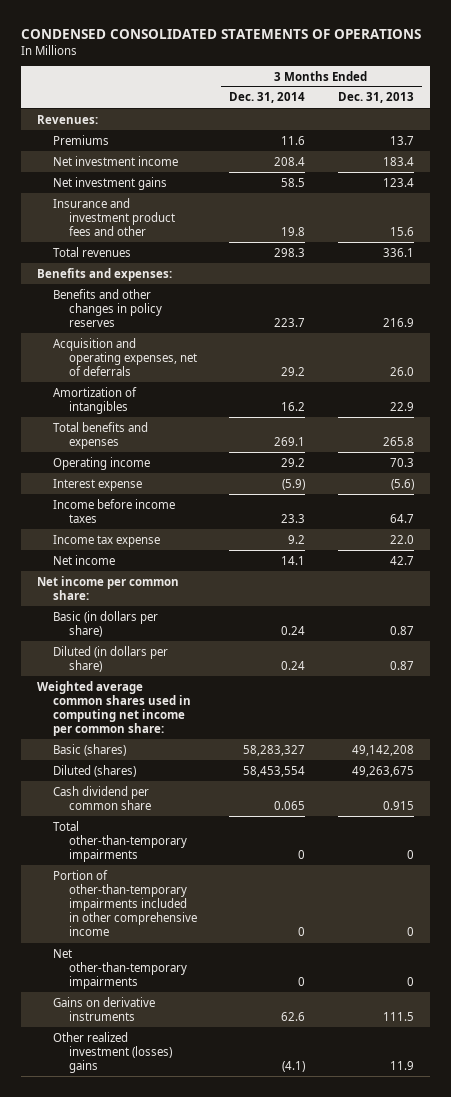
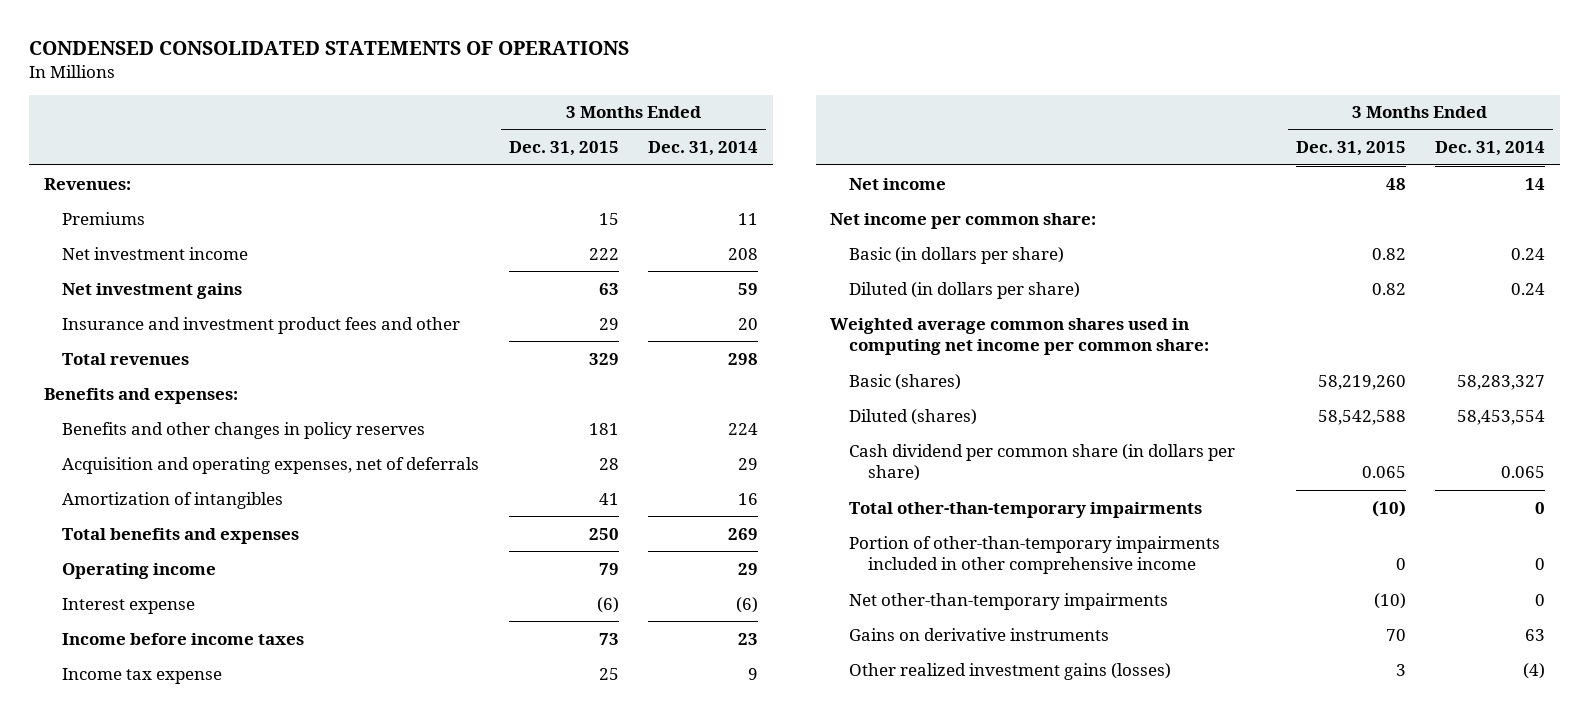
- | 3 Months Ended Dec. 31, 2014 | 3 Months Ended Dec. 31, 2013
+ | 3 Months Ended Dec. 31, 2015 | 3 Months Ended Dec. 31, 2014
- Premiums | 11.6 | 13.7
- Net investment income | 208.4 | 183.4
- Net investment gains | 58.5 | 123.4
- Insurance and investment product fees and other | 19.8 | 15.6
- Total revenues | 298.3 | 336.1
+ Premiums | 15 | 11
+ Net investment income | 222 | 208
+ Net investment gains | 63 | 59
+ Insurance and investment product fees and other | 29 | 20
+ Total revenues | 329 | 298
- Benefits and other changes in policy reserves | 223.7 | 216.9
- Acquisition and operating expenses, net of deferrals | 29.2 | 26.0
- Amortization of intangibles | 16.2 | 22.9
- Total benefits and expenses | 269.1 | 265.8
- Operating income | 29.2 | 70.3
- Interest expense | (5.9) | (5.6)
- Income before income taxes | 23.3 | 64.7
- Income tax expense | 9.2 | 22.0
- Net income | 14.1 | 42.7
+ Benefits and other changes in policy reserves | 181 | 224
+ Acquisition and operating expenses, net of deferrals | 28 | 29
+ Amortization of intangibles | 41 | 16
+ Total benefits and expenses | 250 | 269
+ Operating income | 79 | 29
+ Interest expense | (6) | (6)
+ Income before income taxes | 73 | 23
+ Income tax expense | 25 | 9
+ Net income | 48 | 14
- Cash dividend per common share | 0.065 | 0.915
+ Cash dividend per common share (in dollars per share) | 0.065 | 0.065
- Gains on derivative instruments | 62.6 | 111.5
- Other realized investment (losses) gains | (4.1) | 11.9
+ Gains on derivative instruments | 70 | 63
+ Other realized investment gains (losses) | 3 | (4)

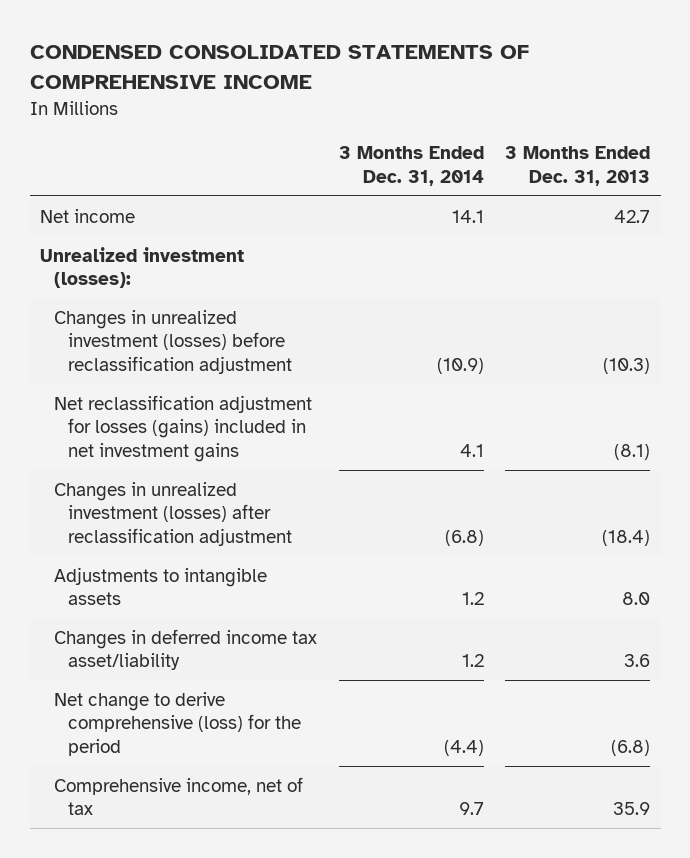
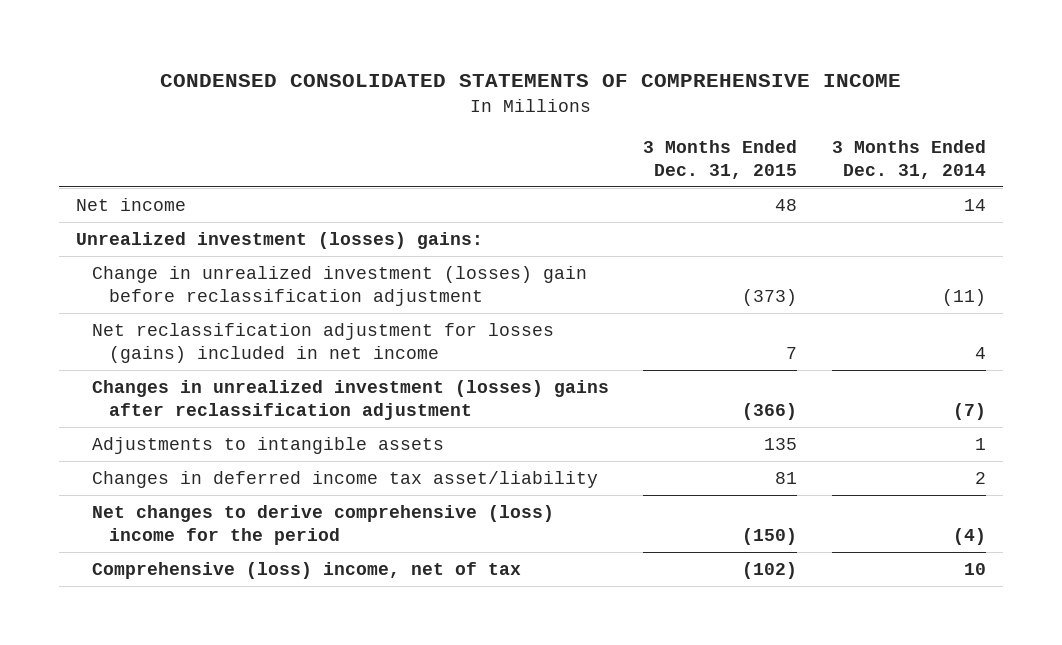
- | 3 Months Ended Dec. 31, 2014 | 3 Months Ended Dec. 31, 2013
+ | 3 Months Ended Dec. 31, 2015 | 3 Months Ended Dec. 31, 2014
- Net income | 14.1 | 42.7
- Unrealized investment (losses):
- Changes in unrealized investment (losses) before reclassification adjustment | (10.9) | (10.3)
- Net reclassification adjustment for losses (gains) included in net investment gains | 4.1 | (8.1)
- Changes in unrealized investment (losses) after reclassification adjustment | (6.8) | (18.4)
- Adjustments to intangible assets | 1.2 | 8.0
- Changes in deferred income tax asset/liability | 1.2 | 3.6
- Net change to derive comprehensive (loss) for the period | (4.4) | (6.8)
- Comprehensive income, net of tax | 9.7 | 35.9
+ Net income | 48 | 14
+ Unrealized investment (losses) gains:
+ Change in unrealized investment (losses) gain before reclassification adjustment | (373) | (11)
+ Net reclassification adjustment for losses (gains) included in net income | 7 | 4
+ Changes in unrealized investment (losses) gains after reclassification adjustment | (366) | (7)
+ Adjustments to intangible assets | 135 | 1
+ Changes in deferred income tax asset/liability | 81 | 2
+ Net changes to derive comprehensive (loss) income for the period | (150) | (4)
+ Comprehensive (loss) income, net of tax | (102) | 10

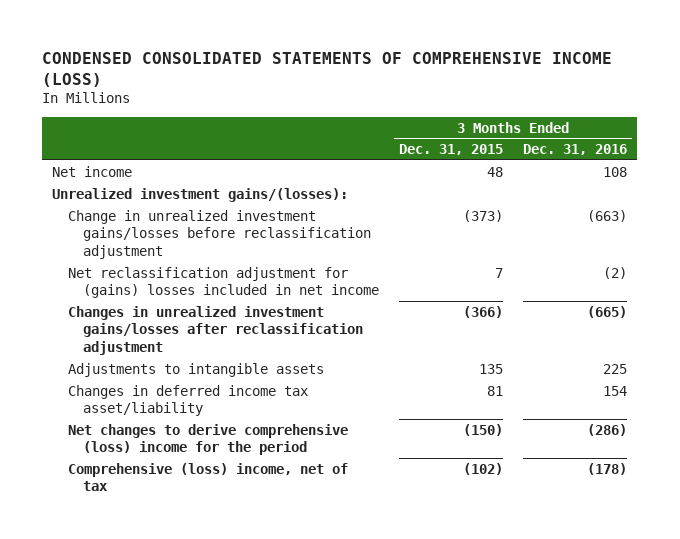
- CONDENSED CONSOLIDATED STATEMENTS OF COMPREHENSIVE INCOME
+ CONDENSED CONSOLIDATED STATEMENTS OF COMPREHENSIVE INCOME (LOSS)
- | 3 Months Ended Dec. 31, 2015 | 3 Months Ended Dec. 31, 2014
+ | 3 Months Ended Dec. 31, 2015 | 3 Months Ended Dec. 31, 2016
- Unrealized investment (losses) gains:
- Change in unrealized investment (losses) gain before reclassification adjustment | (373) | (11)
- Net reclassification adjustment for losses (gains) included in net income | 7 | 4
- Changes in unrealized investment (losses) gains after reclassification adjustment | (366) | (7)
+ Unrealized investment gains/(losses):
+ Change in unrealized investment gains/losses before reclassification adjustment | (373) | (663)
+ Net reclassification adjustment for (gains) losses included in net income | 7 | (2)
+ Changes in unrealized investment gains/losses after reclassification adjustment | (366) | (665)

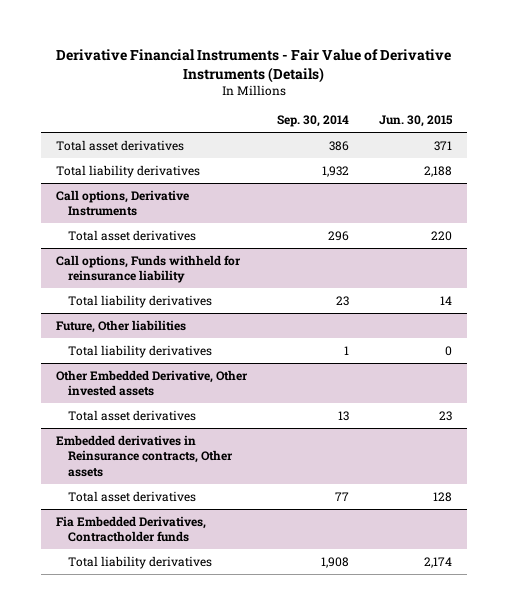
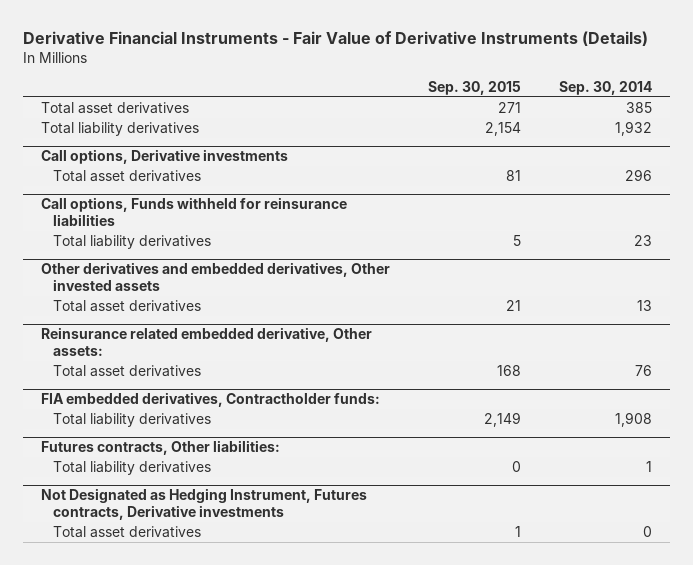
- | Sep. 30, 2014 | Jun. 30, 2015
+ | Sep. 30, 2015 | Sep. 30, 2014
- Total asset derivatives | 386 | 371
+ Total asset derivatives | 271 | 385
- Call options, Derivative Instruments
+ Call options, Derivative investments
- Call options, Funds withheld for reinsurance liability
+ Call options, Funds withheld for reinsurance liabilities
- Future, Other liabilities
- Total liability derivatives | 1 | 0
- Other Embedded Derivative, Other invested assets
+ Other derivatives and embedded derivatives, Other invested assets
- Embedded derivatives in Reinsurance contracts, Other assets
- Total asset derivatives | 77 | 128
- Fia Embedded Derivatives, Contractholder funds
+ Reinsurance related embedded derivative, Other assets:
+ Total asset derivatives | 168 | 76
+ FIA embedded derivatives, Contractholder funds:
+ Futures contracts, Other liabilities:
+ Total liability derivatives | 0 | 1
+ Not Designated as Hedging Instrument, Futures contracts, Derivative investments
+ Total asset derivatives | 1 | 0

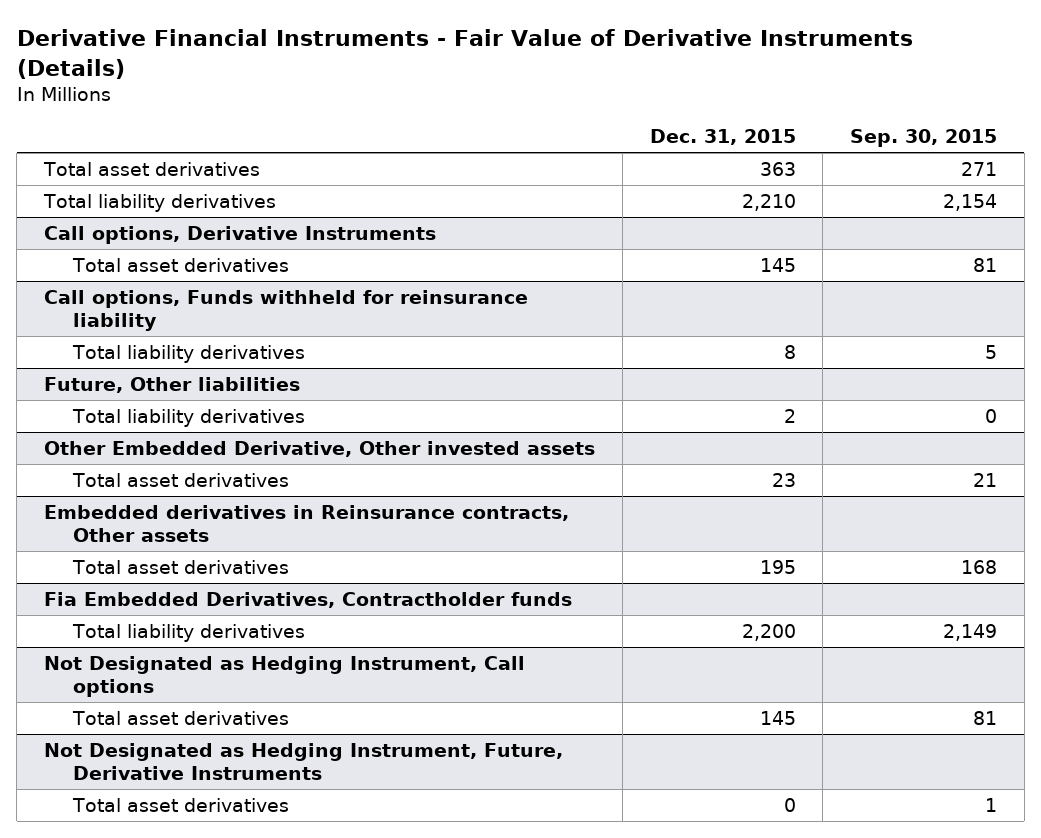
- | Sep. 30, 2015 | Sep. 30, 2014
+ | Dec. 31, 2015 | Sep. 30, 2015
- Call options, Derivative investments
+ Call options, Derivative Instruments
- Call options, Funds withheld for reinsurance liabilities
+ Call options, Funds withheld for reinsurance liability
- Other derivatives and embedded derivatives, Other invested assets
+ Future, Other liabilities
+ Total liability derivatives | 2 | 0
+ Other Embedded Derivative, Other invested assets
- Reinsurance related embedded derivative, Other assets:
+ Embedded derivatives in Reinsurance contracts, Other assets
- FIA embedded derivatives, Contractholder funds:
+ Fia Embedded Derivatives, Contractholder funds
- Futures contracts, Other liabilities:
- Total liability derivatives | 0 | 1
- Not Designated as Hedging Instrument, Futures contracts, Derivative investments
+ Not Designated as Hedging Instrument, Call options
+ Total asset derivatives | 145 | 81
+ Not Designated as Hedging Instrument, Future, Derivative Instruments

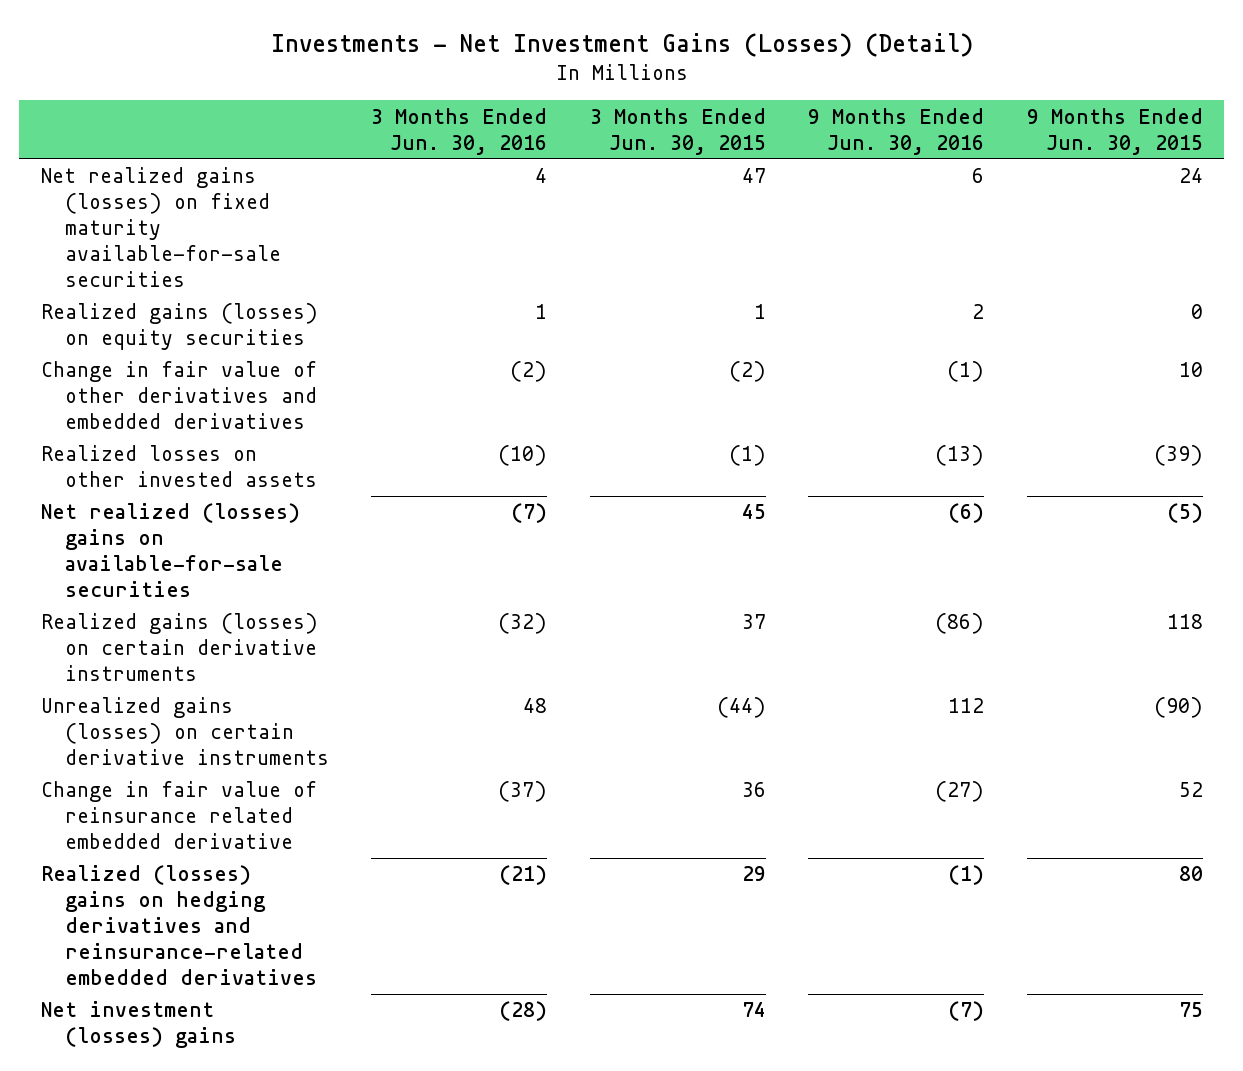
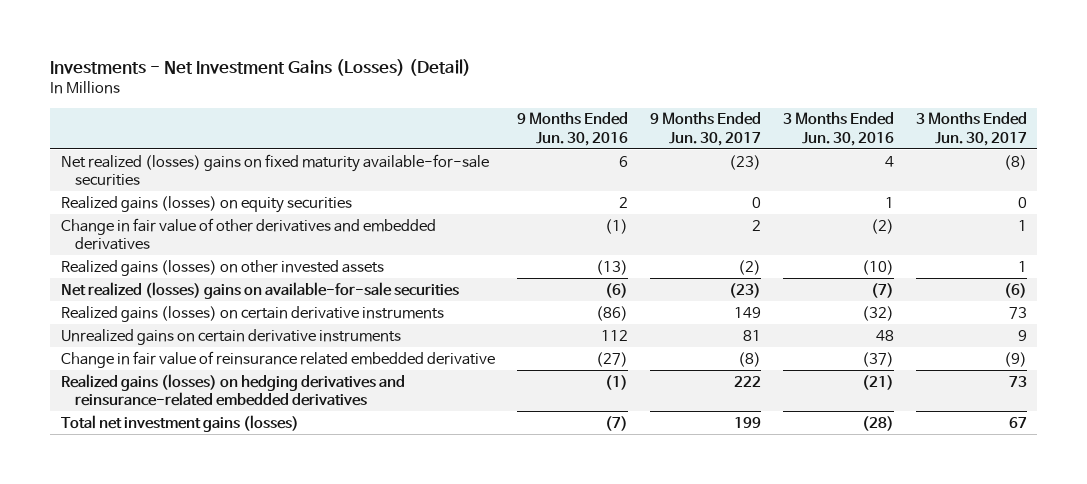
- | 3 Months Ended Jun. 30, 2016 | 3 Months Ended Jun. 30, 2015 | 9 Months Ended Jun. 30, 2016 | 9 Months Ended Jun. 30, 2015
+ | 9 Months Ended Jun. 30, 2016 | 9 Months Ended Jun. 30, 2017 | 3 Months Ended Jun. 30, 2016 | 3 Months Ended Jun. 30, 2017
- Net realized gains (losses) on fixed maturity available-for-sale securities | 4 | 47 | 6 | 24
+ Net realized (losses) gains on fixed maturity available-for-sale securities | 6 | (23) | 4 | (8)
- Realized losses on other invested assets | (10) | (1) | (13) | (39)
+ Realized gains (losses) on other invested assets | (13) | (2) | (10) | 1
- Unrealized gains (losses) on certain derivative instruments | 48 | (44) | 112 | (90)
+ Unrealized gains on certain derivative instruments | 112 | 81 | 48 | 9
- Realized (losses) gains on hedging derivatives and reinsurance-related embedded derivatives | (21) | 29 | (1) | 80
- Net investment (losses) gains | (28) | 74 | (7) | 75
+ Realized gains (losses) on hedging derivatives and reinsurance-related embedded derivatives | (1) | 222 | (21) | 73
+ Total net investment gains (losses) | (7) | 199 | (28) | 67

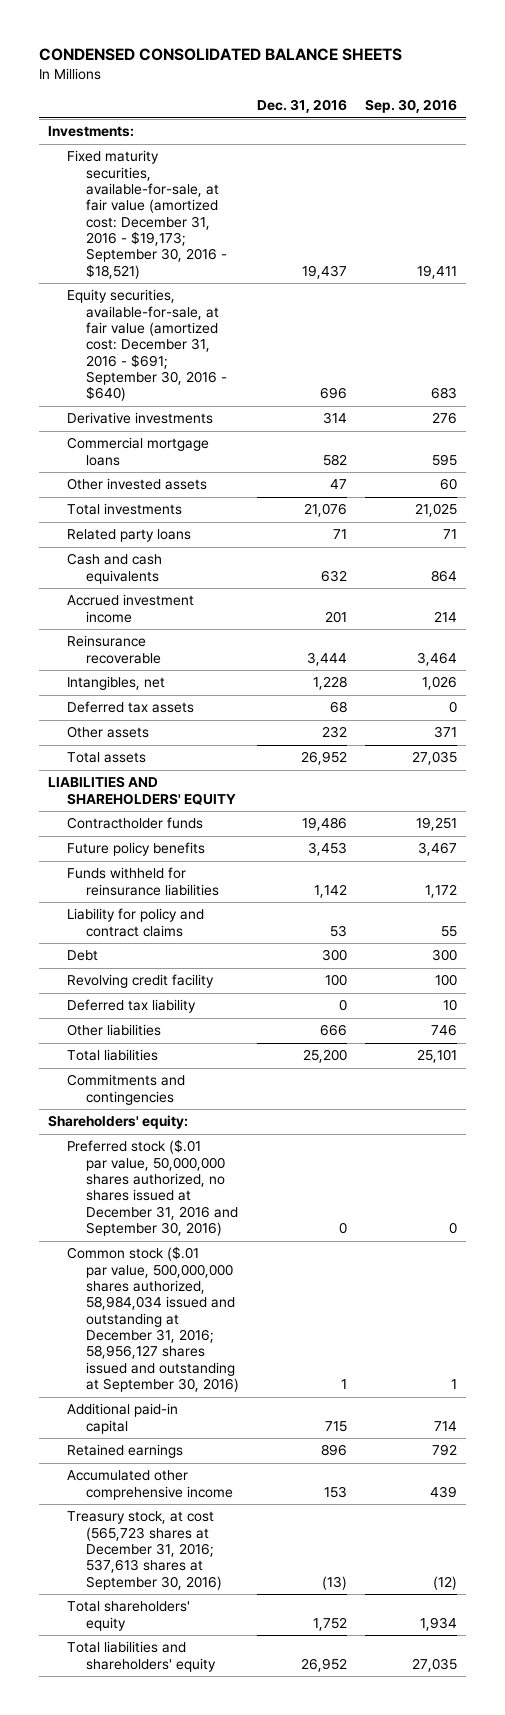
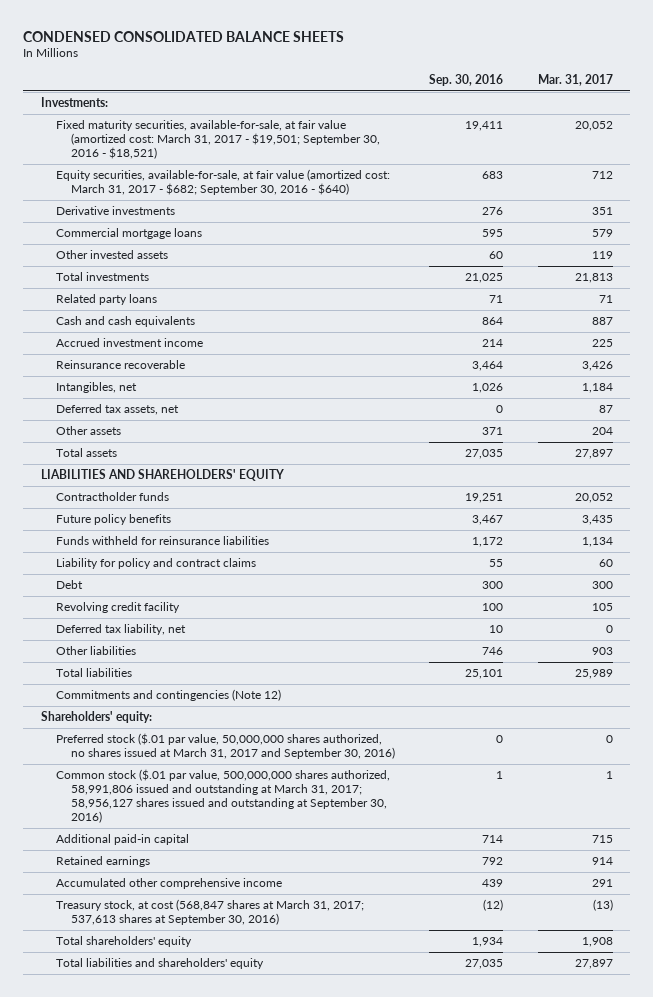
- | Dec. 31, 2016 | Sep. 30, 2016
+ | Sep. 30, 2016 | Mar. 31, 2017
- Fixed maturity securities, available-for-sale, at fair value (amortized cost: December 31, 2016 - $19,173; September 30, 2016 - $18,521) | 19,437 | 19,411
- Equity securities, available-for-sale, at fair value (amortized cost: December 31, 2016 - $691; September 30, 2016 - $640) | 696 | 683
+ Fixed maturity securities, available-for-sale, at fair value (amortized cost: March 31, 2017 - $19,501; September 30, 2016 - $18,521) | 19,411 | 20,052
+ Equity securities, available-for-sale, at fair value (amortized cost: March 31, 2017 - $682; September 30, 2016 - $640) | 683 | 712
- Deferred tax assets | 68 | 0
+ Deferred tax assets, net | 0 | 87
- Deferred tax liability | 0 | 10
+ Deferred tax liability, net | 10 | 0
- Commitments and contingencies
+ Commitments and contingencies (Note 12)
- Preferred stock ($.01 par value, 50,000,000 shares authorized, no shares issued at December 31, 2016 and September 30, 2016) | 0 | 0
- Common stock ($.01 par value, 500,000,000 shares authorized, 58,984,034 issued and outstanding at December 31, 2016; 58,956,127 shares issued and outstanding at September 30, 2016) | 1 | 1
+ Preferred stock ($.01 par value, 50,000,000 shares authorized, no shares issued at March 31, 2017 and September 30, 2016) | 0 | 0
+ Common stock ($.01 par value, 500,000,000 shares authorized, 58,991,806 issued and outstanding at March 31, 2017; 58,956,127 shares issued and outstanding at September 30, 2016) | 1 | 1
- Treasury stock, at cost (565,723 shares at December 31, 2016; 537,613 shares at September 30, 2016) | (13) | (12)
+ Treasury stock, at cost (568,847 shares at March 31, 2017; 537,613 shares at September 30, 2016) | (12) | (13)

